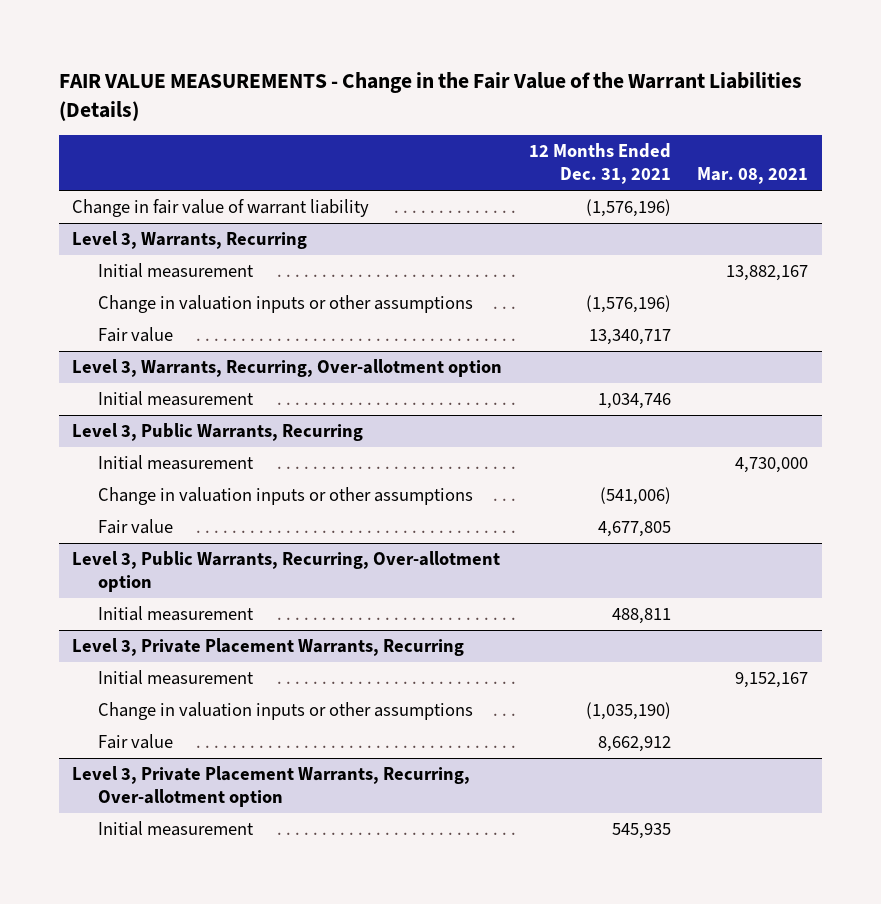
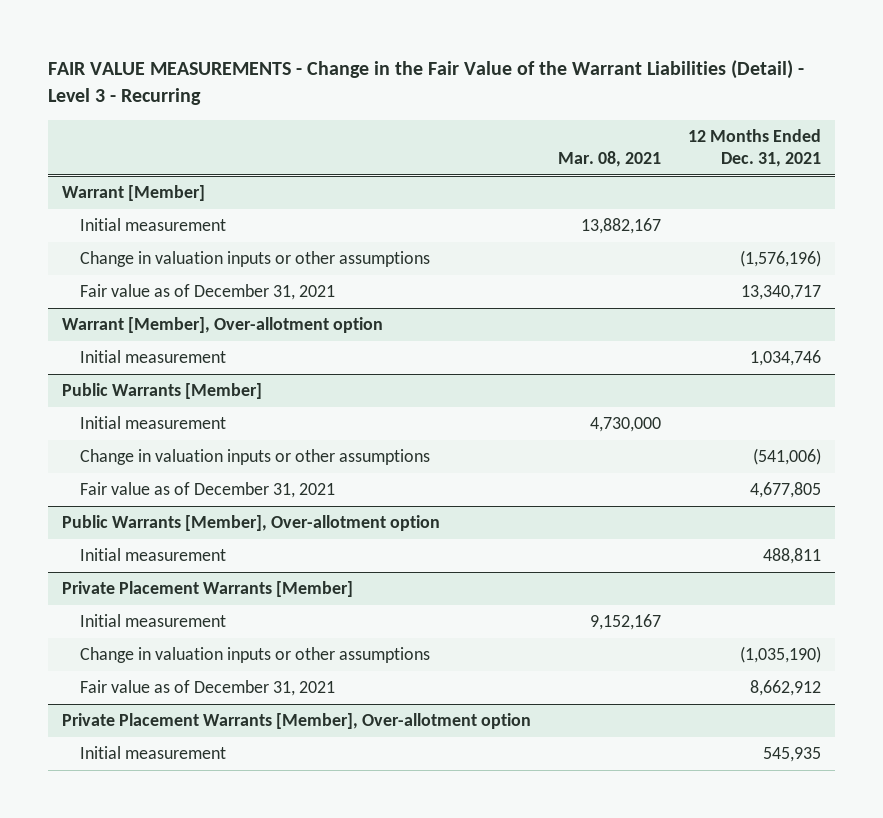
- FAIR VALUE MEASUREMENTS - Change in the Fair Value of the Warrant Liabilities (Details)
+ FAIR VALUE MEASUREMENTS - Change in the Fair Value of the Warrant Liabilities (Detail) - Level 3 - Recurring
- | 12 Months Ended Dec. 31, 2021 | Mar. 08, 2021
+ | Mar. 08, 2021 | 12 Months Ended Dec. 31, 2021
- Change in fair value of warrant liability | (1,576,196) |
- Level 3, Warrants, Recurring
+ Warrant [Member]
- Fair value | 13,340,717 |
- Level 3, Warrants, Recurring, Over-allotment option
+ Fair value as of December 31, 2021 | | 13,340,717
+ Warrant [Member], Over-allotment option
- Level 3, Public Warrants, Recurring
+ Public Warrants [Member]
- Fair value | 4,677,805 |
- Level 3, Public Warrants, Recurring, Over-allotment option
+ Fair value as of December 31, 2021 | | 4,677,805
+ Public Warrants [Member], Over-allotment option
- Level 3, Private Placement Warrants, Recurring
+ Private Placement Warrants [Member]
- Fair value | 8,662,912 |
- Level 3, Private Placement Warrants, Recurring, Over-allotment option
+ Fair value as of December 31, 2021 | | 8,662,912
+ Private Placement Warrants [Member], Over-allotment option

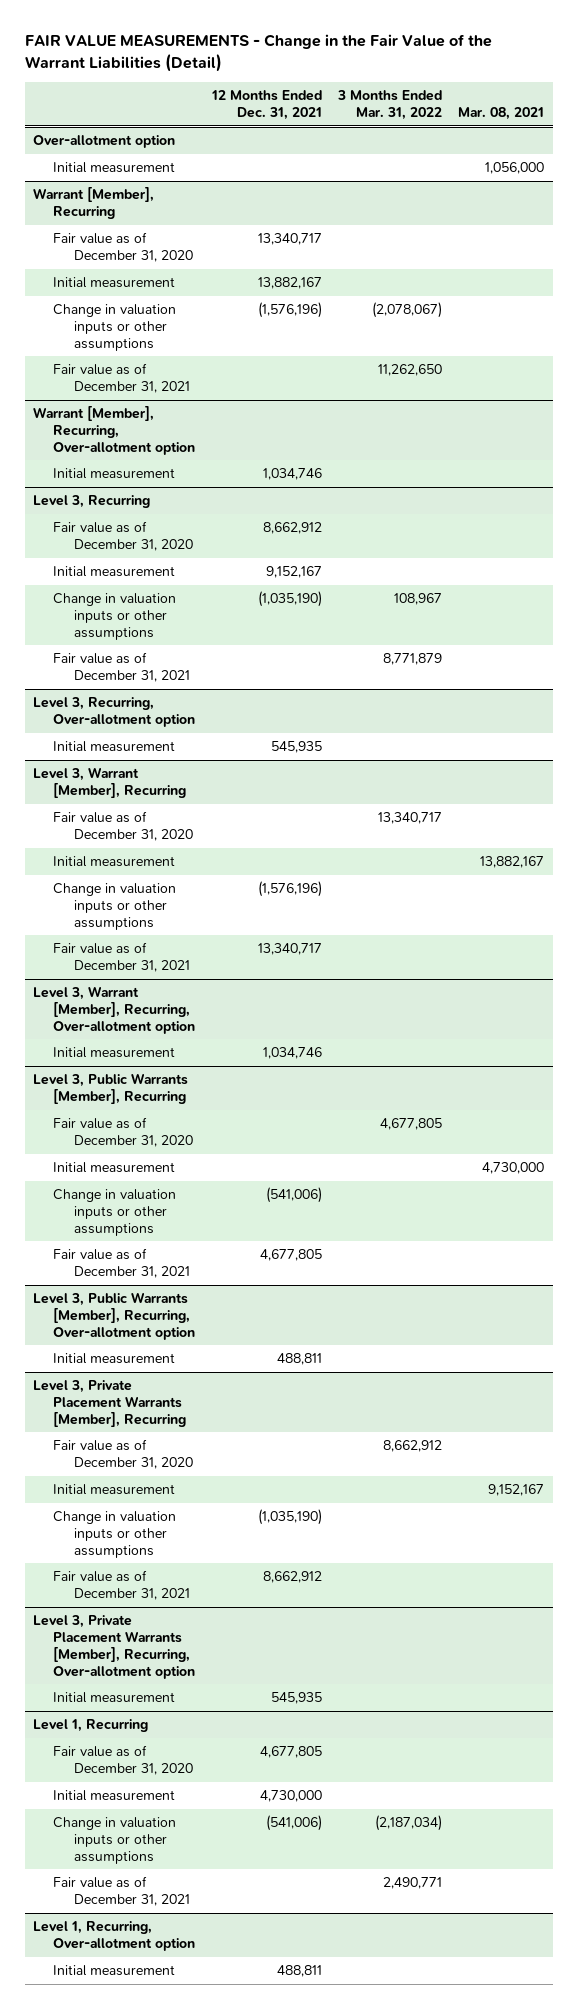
- FAIR VALUE MEASUREMENTS - Change in the Fair Value of the Warrant Liabilities (Detail) - Level 3 - Recurring
+ FAIR VALUE MEASUREMENTS - Change in the Fair Value of the Warrant Liabilities (Detail)
- | Mar. 08, 2021 | 12 Months Ended Dec. 31, 2021
+ | 12 Months Ended Dec. 31, 2021 | 3 Months Ended Mar. 31, 2022 | Mar. 08, 2021
- Warrant [Member]
+ Over-allotment option
+ Initial measurement | | | 1,056,000
+ Warrant [Member], Recurring
+ Fair value as of December 31, 2020 | 13,340,717 | |
+ Initial measurement | 13,882,167 | |
+ Change in valuation inputs or other assumptions | (1,576,196) | (2,078,067) |
+ Fair value as of December 31, 2021 | | 11,262,650 |
+ Warrant [Member], Recurring, Over-allotment option
+ Initial measurement | 1,034,746 | |
+ Level 3, Recurring
+ Fair value as of December 31, 2020 | 8,662,912 | |
+ Initial measurement | 9,152,167 | |
+ Change in valuation inputs or other assumptions | (1,035,190) | 108,967 |
+ Fair value as of December 31, 2021 | | 8,771,879 |
+ Level 3, Recurring, Over-allotment option
+ Initial measurement | 545,935 | |
+ Level 3, Warrant [Member], Recurring
+ Fair value as of December 31, 2020 | | 13,340,717 |
- Warrant [Member], Over-allotment option
+ Level 3, Warrant [Member], Recurring, Over-allotment option
- Public Warrants [Member]
+ Level 3, Public Warrants [Member], Recurring
+ Fair value as of December 31, 2020 | | 4,677,805 |
- Public Warrants [Member], Over-allotment option
+ Level 3, Public Warrants [Member], Recurring, Over-allotment option
- Private Placement Warrants [Member]
+ Level 3, Private Placement Warrants [Member], Recurring
+ Fair value as of December 31, 2020 | | 8,662,912 |
- Private Placement Warrants [Member], Over-allotment option
+ Level 3, Private Placement Warrants [Member], Recurring, Over-allotment option
+ Level 1, Recurring
+ Fair value as of December 31, 2020 | 4,677,805 | |
+ Initial measurement | 4,730,000 | |
+ Change in valuation inputs or other assumptions | (541,006) | (2,187,034) |
+ Fair value as of December 31, 2021 | | 2,490,771 |
+ Level 1, Recurring, Over-allotment option
+ Initial measurement | 488,811 | |

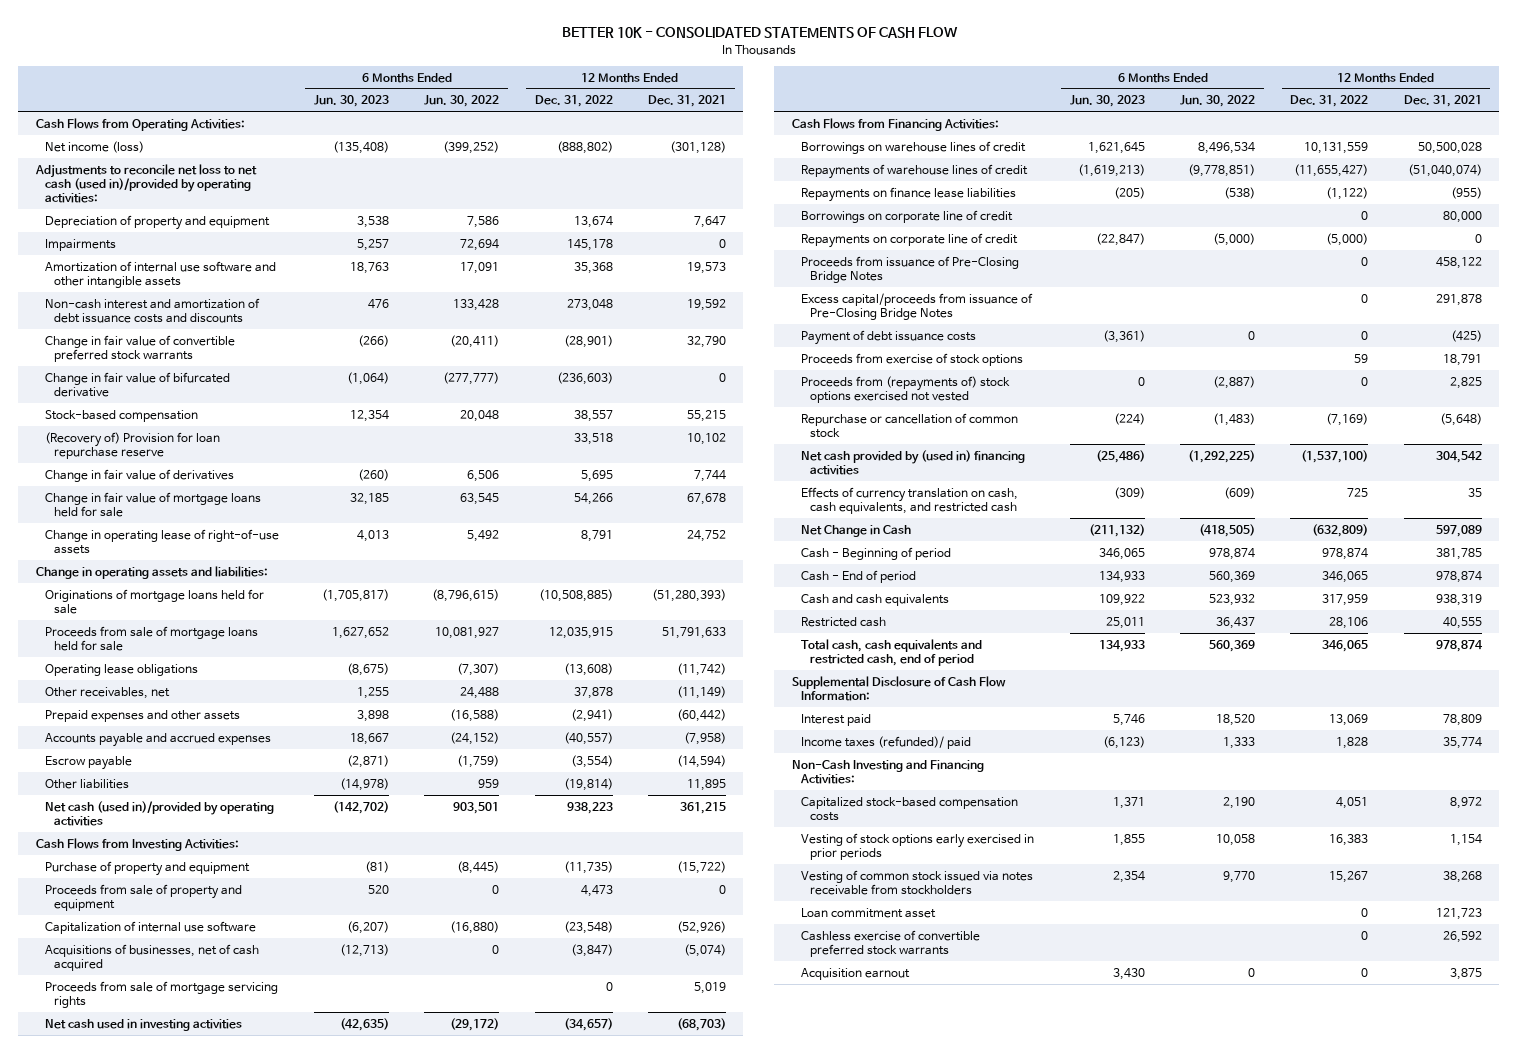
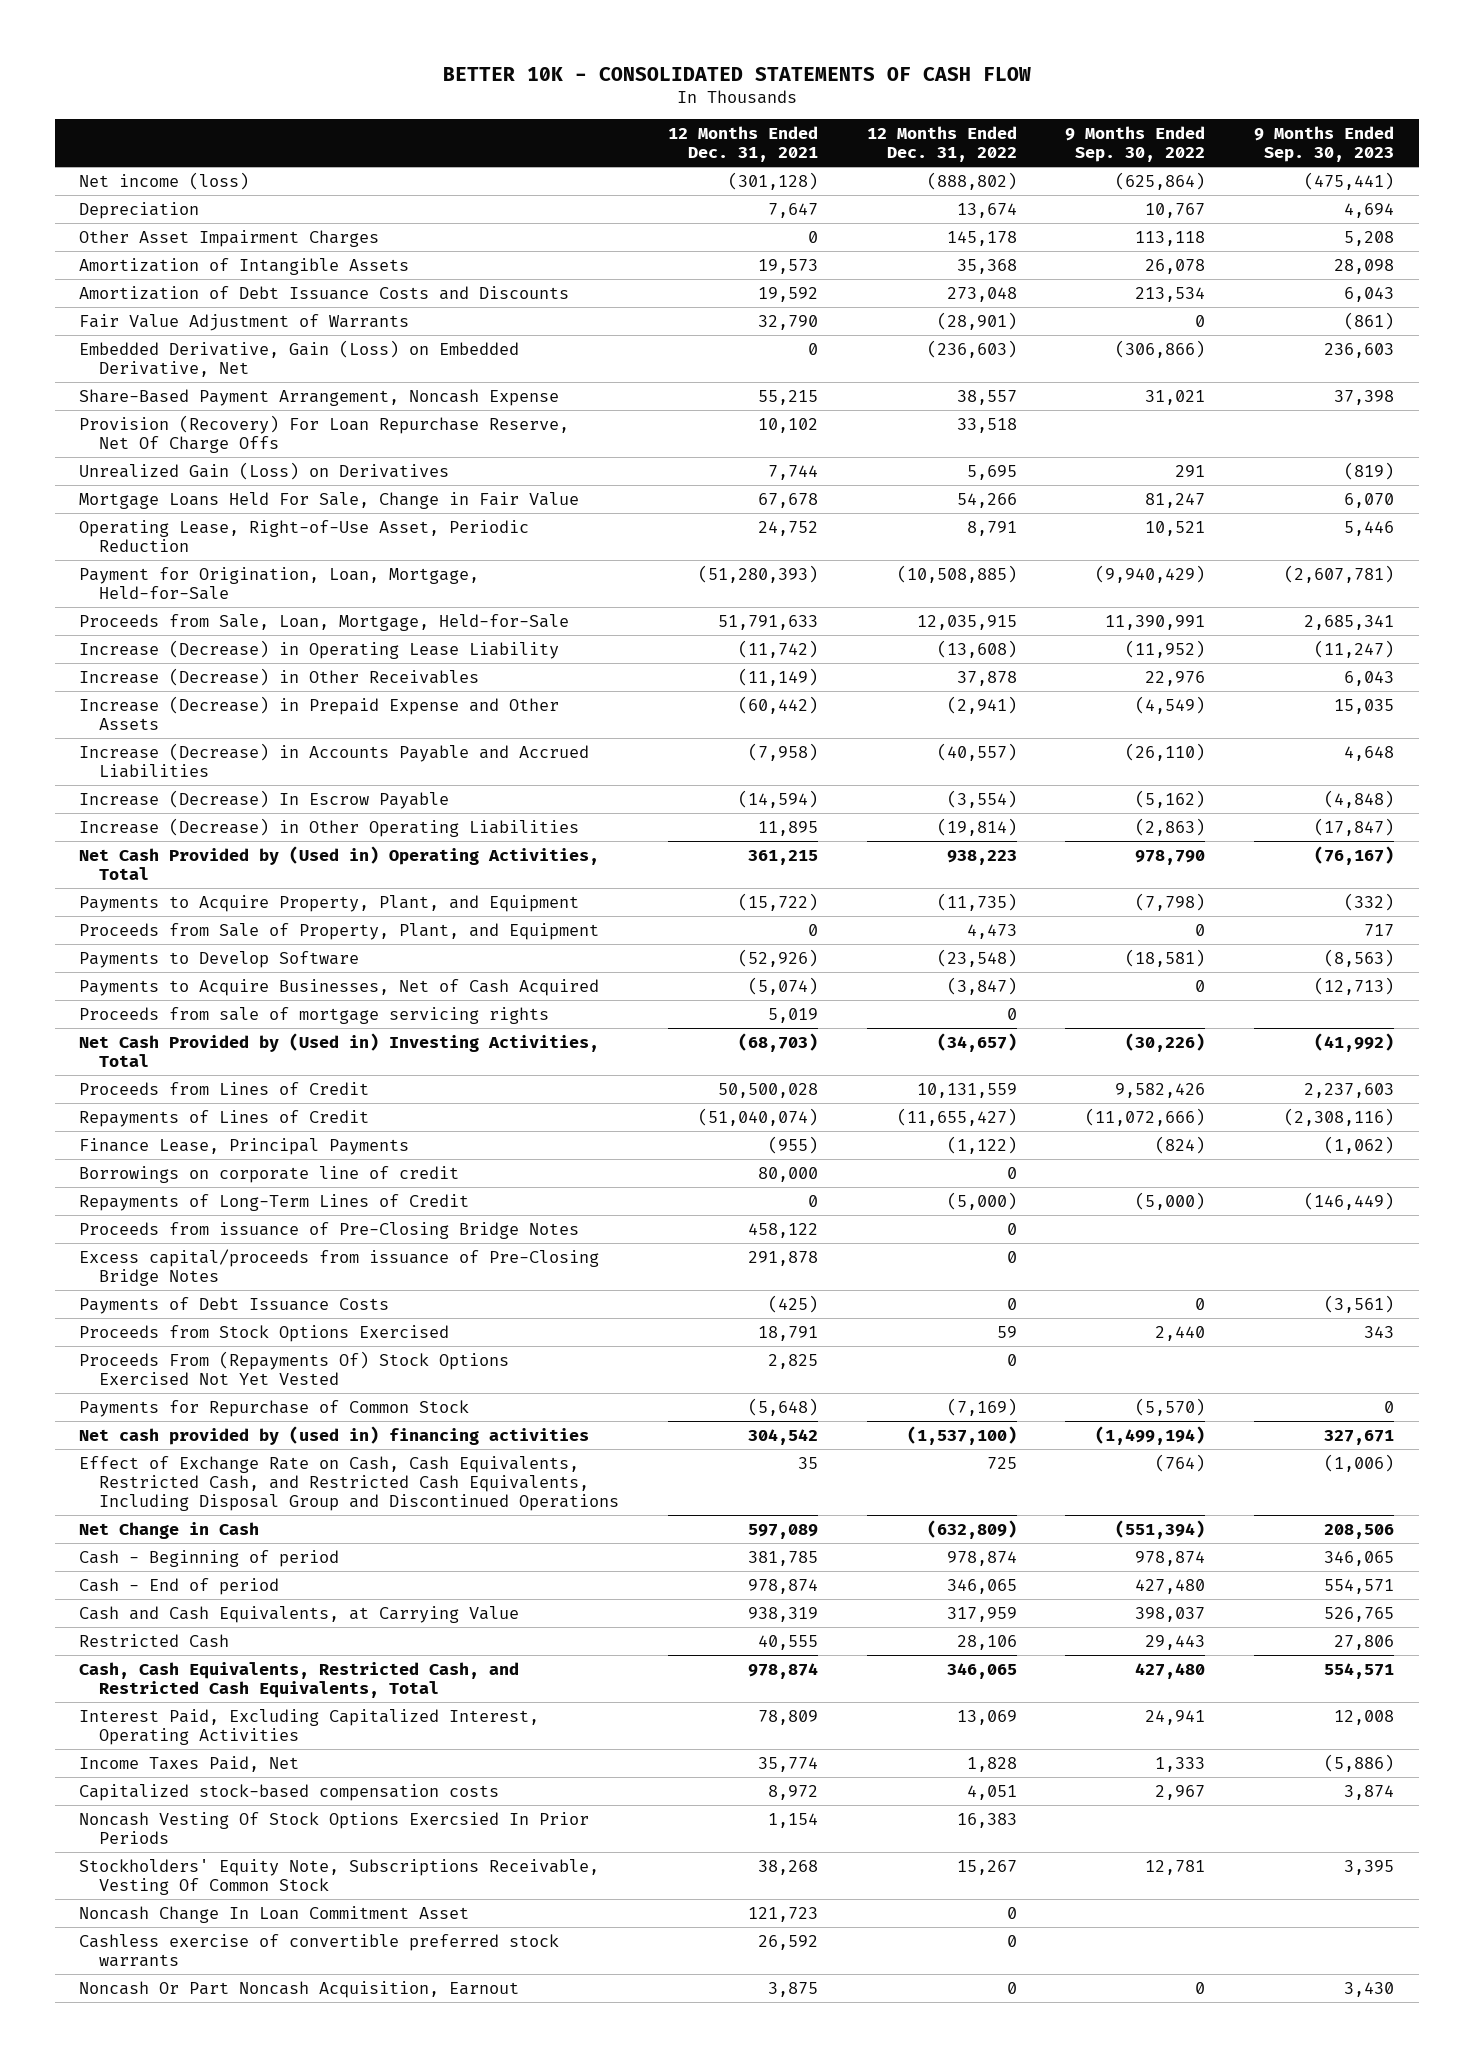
- | 6 Months Ended Jun. 30, 2023 | 6 Months Ended Jun. 30, 2022 | 12 Months Ended Dec. 31, 2022 | 12 Months Ended Dec. 31, 2021
+ | 12 Months Ended Dec. 31, 2021 | 12 Months Ended Dec. 31, 2022 | 9 Months Ended Sep. 30, 2022 | 9 Months Ended Sep. 30, 2023
- Cash Flows from Operating Activities:
- Adjustments to reconcile net loss to net cash (used in)/provided by operating activities:
- Depreciation of property and equipment | 3,538 | 7,586 | 13,674 | 7,647
- Impairments | 5,257 | 72,694 | 145,178 | 0
- Amortization of internal use software and other intangible assets | 18,763 | 17,091 | 35,368 | 19,573
- Non-cash interest and amortization of debt issuance costs and discounts | 476 | 133,428 | 273,048 | 19,592
- Change in fair value of convertible preferred stock warrants | (266) | (20,411) | (28,901) | 32,790
- Change in fair value of bifurcated derivative | (1,064) | (277,777) | (236,603) | 0
- Stock-based compensation | 12,354 | 20,048 | 38,557 | 55,215
- (Recovery of) Provision for loan repurchase reserve | | | 33,518 | 10,102
- Change in fair value of derivatives | (260) | 6,506 | 5,695 | 7,744
- Change in fair value of mortgage loans held for sale | 32,185 | 63,545 | 54,266 | 67,678
- Change in operating lease of right-of-use assets | 4,013 | 5,492 | 8,791 | 24,752
- Change in operating assets and liabilities:
- Originations of mortgage loans held for sale | (1,705,817) | (8,796,615) | (10,508,885) | (51,280,393)
- Proceeds from sale of mortgage loans held for sale | 1,627,652 | 10,081,927 | 12,035,915 | 51,791,633
- Operating lease obligations | (8,675) | (7,307) | (13,608) | (11,742)
- Other receivables, net | 1,255 | 24,488 | 37,878 | (11,149)
- Prepaid expenses and other assets | 3,898 | (16,588) | (2,941) | (60,442)
- Accounts payable and accrued expenses | 18,667 | (24,152) | (40,557) | (7,958)
- Escrow payable | (2,871) | (1,759) | (3,554) | (14,594)
- Other liabilities | (14,978) | 959 | (19,814) | 11,895
- Net cash (used in)/provided by operating activities | (142,702) | 903,501 | 938,223 | 361,215
- Cash Flows from Investing Activities:
- Purchase of property and equipment | (81) | (8,445) | (11,735) | (15,722)
- Proceeds from sale of property and equipment | 520 | 0 | 4,473 | 0
- Capitalization of internal use software | (6,207) | (16,880) | (23,548) | (52,926)
- Acquisitions of businesses, net of cash acquired | (12,713) | 0 | (3,847) | (5,074)
+ Depreciation | 7,647 | 13,674 | 10,767 | 4,694
+ Other Asset Impairment Charges | 0 | 145,178 | 113,118 | 5,208
+ Amortization of Intangible Assets | 19,573 | 35,368 | 26,078 | 28,098
+ Amortization of Debt Issuance Costs and Discounts | 19,592 | 273,048 | 213,534 | 6,043
+ Fair Value Adjustment of Warrants | 32,790 | (28,901) | 0 | (861)
+ Embedded Derivative, Gain (Loss) on Embedded Derivative, Net | 0 | (236,603) | (306,866) | 236,603
+ Share-Based Payment Arrangement, Noncash Expense | 55,215 | 38,557 | 31,021 | 37,398
+ Provision (Recovery) For Loan Repurchase Reserve, Net Of Charge Offs | 10,102 | 33,518 | |
+ Unrealized Gain (Loss) on Derivatives | 7,744 | 5,695 | 291 | (819)
+ Mortgage Loans Held For Sale, Change in Fair Value | 67,678 | 54,266 | 81,247 | 6,070
+ Operating Lease, Right-of-Use Asset, Periodic Reduction | 24,752 | 8,791 | 10,521 | 5,446
+ Payment for Origination, Loan, Mortgage, Held-for-Sale | (51,280,393) | (10,508,885) | (9,940,429) | (2,607,781)
+ Proceeds from Sale, Loan, Mortgage, Held-for-Sale | 51,791,633 | 12,035,915 | 11,390,991 | 2,685,341
+ Increase (Decrease) in Operating Lease Liability | (11,742) | (13,608) | (11,952) | (11,247)
+ Increase (Decrease) in Other Receivables | (11,149) | 37,878 | 22,976 | 6,043
+ Increase (Decrease) in Prepaid Expense and Other Assets | (60,442) | (2,941) | (4,549) | 15,035
+ Increase (Decrease) in Accounts Payable and Accrued Liabilities | (7,958) | (40,557) | (26,110) | 4,648
+ Increase (Decrease) In Escrow Payable | (14,594) | (3,554) | (5,162) | (4,848)
+ Increase (Decrease) in Other Operating Liabilities | 11,895 | (19,814) | (2,863) | (17,847)
+ Net Cash Provided by (Used in) Operating Activities, Total | 361,215 | 938,223 | 978,790 | (76,167)
+ Payments to Acquire Property, Plant, and Equipment | (15,722) | (11,735) | (7,798) | (332)
+ Proceeds from Sale of Property, Plant, and Equipment | 0 | 4,473 | 0 | 717
+ Payments to Develop Software | (52,926) | (23,548) | (18,581) | (8,563)
+ Payments to Acquire Businesses, Net of Cash Acquired | (5,074) | (3,847) | 0 | (12,713)
- Net cash used in investing activities | (42,635) | (29,172) | (34,657) | (68,703)
- Cash Flows from Financing Activities:
- Borrowings on warehouse lines of credit | 1,621,645 | 8,496,534 | 10,131,559 | 50,500,028
- Repayments of warehouse lines of credit | (1,619,213) | (9,778,851) | (11,655,427) | (51,040,074)
- Repayments on finance lease liabilities | (205) | (538) | (1,122) | (955)
+ Net Cash Provided by (Used in) Investing Activities, Total | (68,703) | (34,657) | (30,226) | (41,992)
+ Proceeds from Lines of Credit | 50,500,028 | 10,131,559 | 9,582,426 | 2,237,603
+ Repayments of Lines of Credit | (51,040,074) | (11,655,427) | (11,072,666) | (2,308,116)
+ Finance Lease, Principal Payments | (955) | (1,122) | (824) | (1,062)
- Repayments on corporate line of credit | (22,847) | (5,000) | (5,000) | 0
+ Repayments of Long-Term Lines of Credit | 0 | (5,000) | (5,000) | (146,449)
- Payment of debt issuance costs | (3,361) | 0 | 0 | (425)
- Proceeds from exercise of stock options | | | 59 | 18,791
- Proceeds from (repayments of) stock options exercised not vested | 0 | (2,887) | 0 | 2,825
- Repurchase or cancellation of common stock | (224) | (1,483) | (7,169) | (5,648)
+ Payments of Debt Issuance Costs | (425) | 0 | 0 | (3,561)
+ Proceeds from Stock Options Exercised | 18,791 | 59 | 2,440 | 343
+ Proceeds From (Repayments Of) Stock Options Exercised Not Yet Vested | 2,825 | 0 | |
+ Payments for Repurchase of Common Stock | (5,648) | (7,169) | (5,570) | 0
- Effects of currency translation on cash, cash equivalents, and restricted cash | (309) | (609) | 725 | 35
+ Effect of Exchange Rate on Cash, Cash Equivalents, Restricted Cash, and Restricted Cash Equivalents, Including Disposal Group and Discontinued Operations | 35 | 725 | (764) | (1,006)
- Cash and cash equivalents | 109,922 | 523,932 | 317,959 | 938,319
- Restricted cash | 25,011 | 36,437 | 28,106 | 40,555
- Total cash, cash equivalents and restricted cash, end of period | 134,933 | 560,369 | 346,065 | 978,874
- Supplemental Disclosure of Cash Flow Information:
- Interest paid | 5,746 | 18,520 | 13,069 | 78,809
- Income taxes (refunded)/ paid | (6,123) | 1,333 | 1,828 | 35,774
- Non-Cash Investing and Financing Activities:
+ Cash and Cash Equivalents, at Carrying Value | 938,319 | 317,959 | 398,037 | 526,765
+ Restricted Cash | 40,555 | 28,106 | 29,443 | 27,806
+ Cash, Cash Equivalents, Restricted Cash, and Restricted Cash Equivalents, Total | 978,874 | 346,065 | 427,480 | 554,571
+ Interest Paid, Excluding Capitalized Interest, Operating Activities | 78,809 | 13,069 | 24,941 | 12,008
+ Income Taxes Paid, Net | 35,774 | 1,828 | 1,333 | (5,886)
- Vesting of stock options early exercised in prior periods | 1,855 | 10,058 | 16,383 | 1,154
- Vesting of common stock issued via notes receivable from stockholders | 2,354 | 9,770 | 15,267 | 38,268
- Loan commitment asset | | | 0 | 121,723
+ Noncash Vesting Of Stock Options Exercsied In Prior Periods | 1,154 | 16,383 | |
+ Stockholders' Equity Note, Subscriptions Receivable, Vesting Of Common Stock | 38,268 | 15,267 | 12,781 | 3,395
+ Noncash Change In Loan Commitment Asset | 121,723 | 0 | |
- Acquisition earnout | 3,430 | 0 | 0 | 3,875
+ Noncash Or Part Noncash Acquisition, Earnout | 3,875 | 0 | 0 | 3,430

